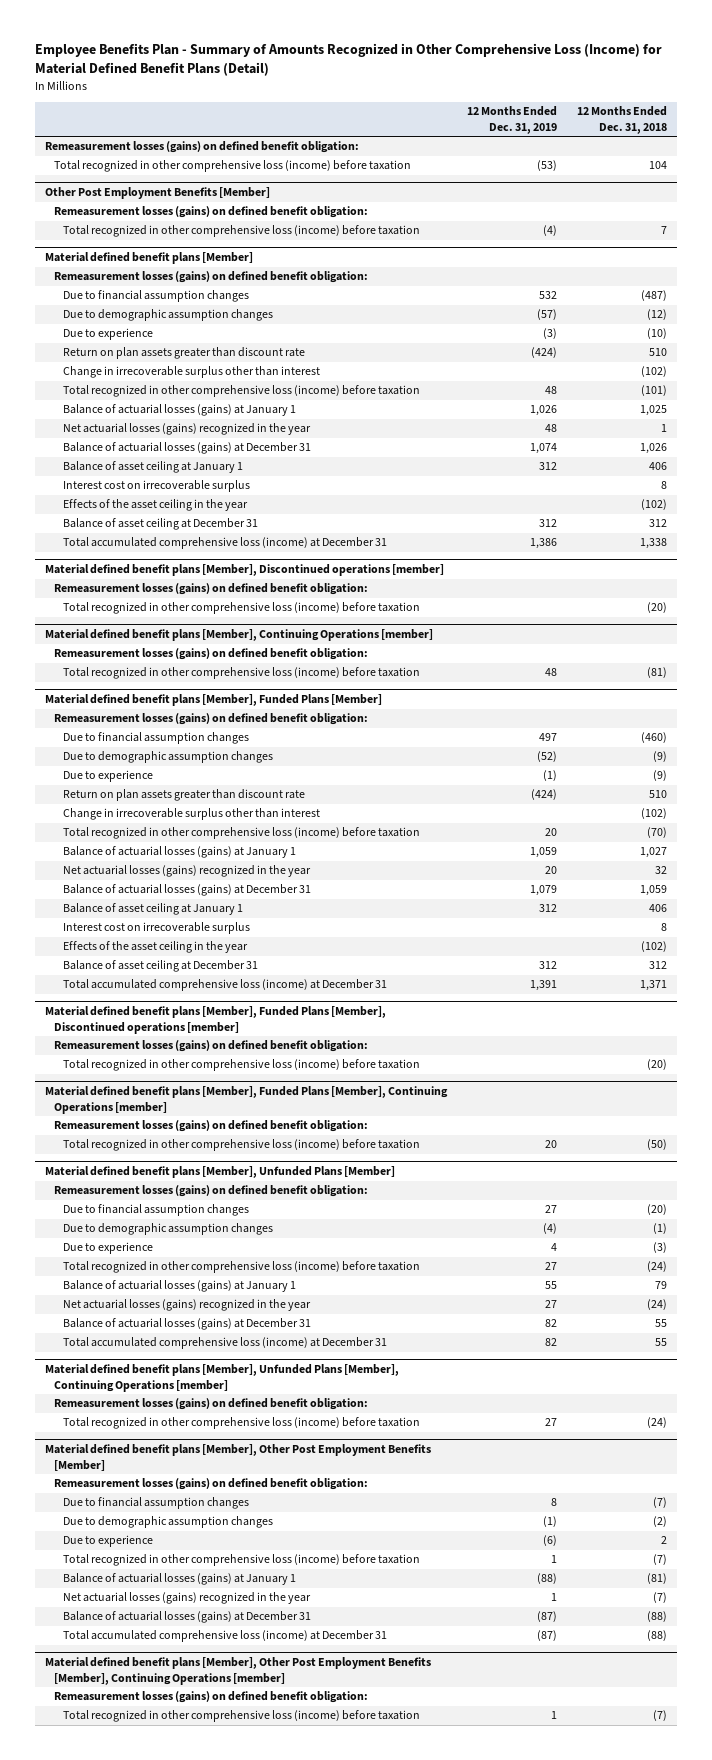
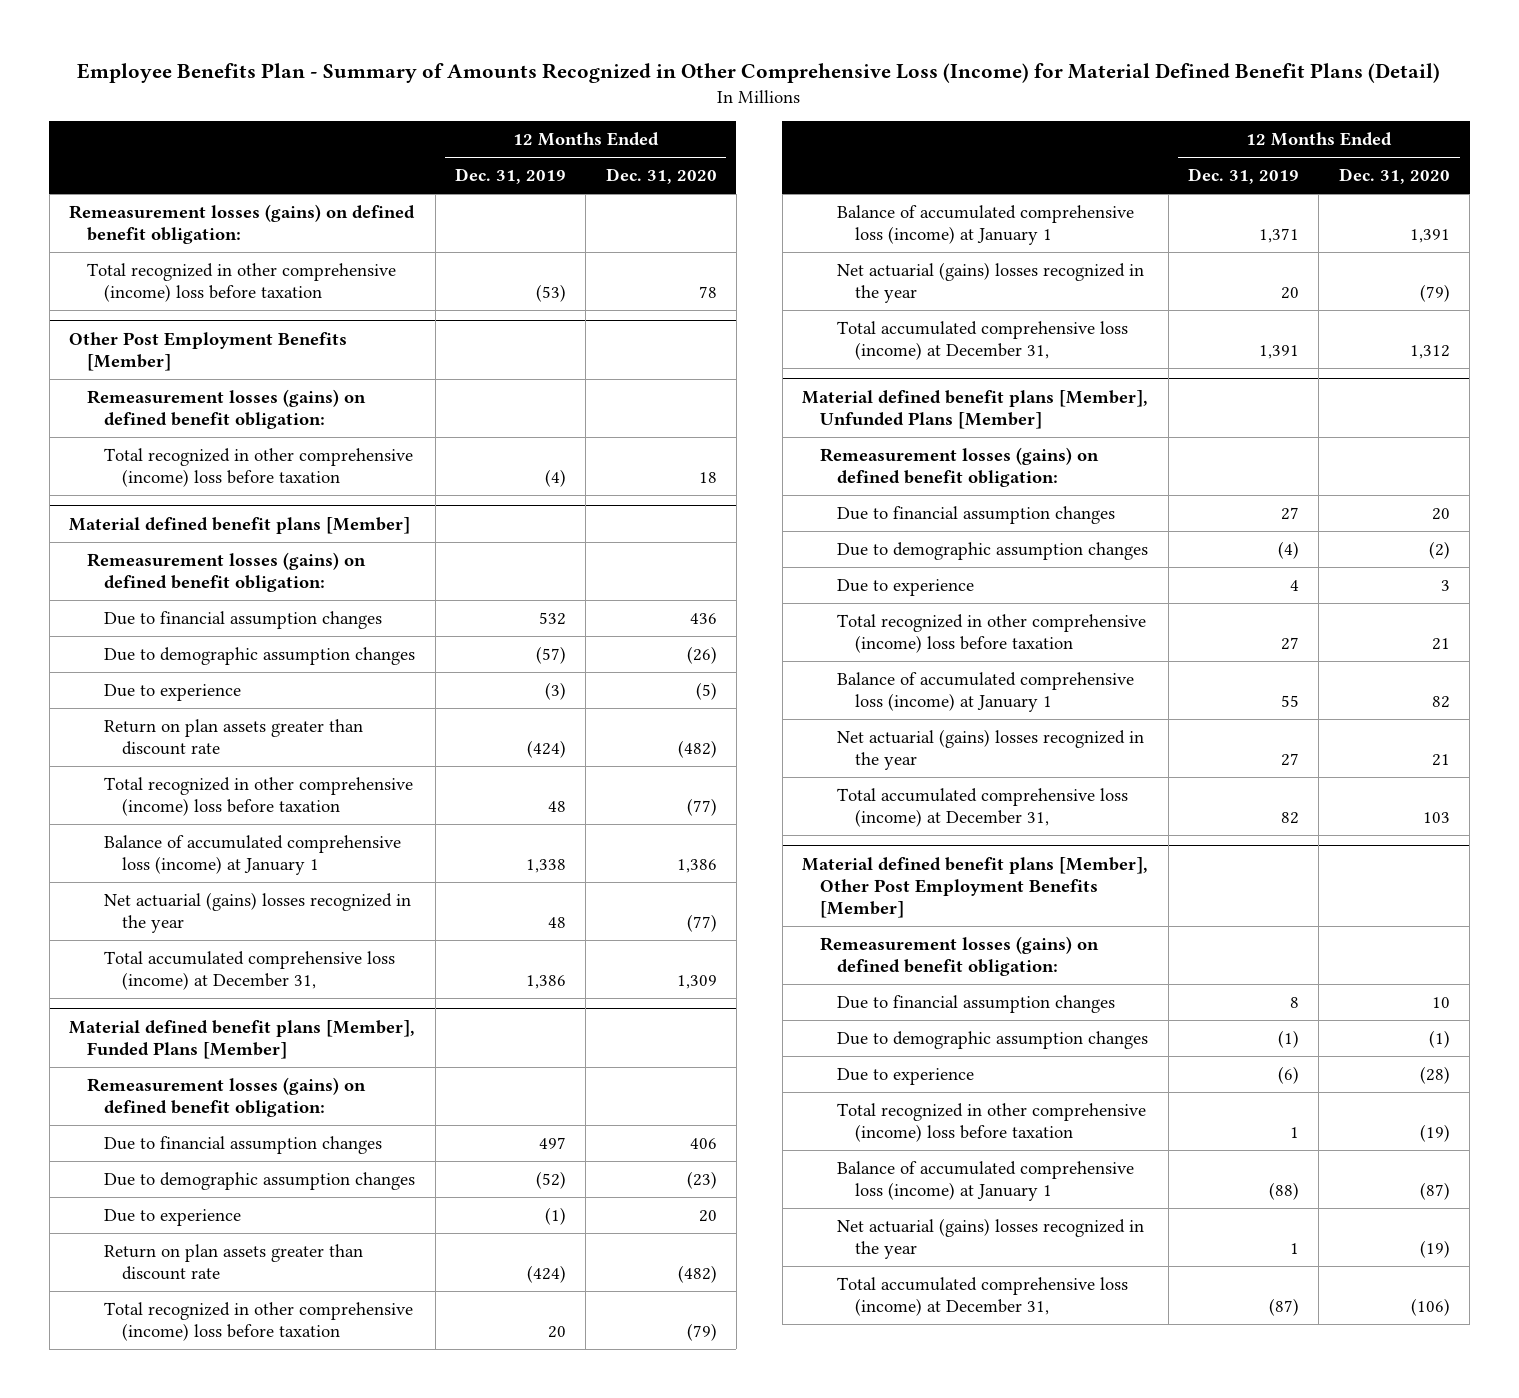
- | 12 Months Ended Dec. 31, 2019 | 12 Months Ended Dec. 31, 2018
+ | 12 Months Ended Dec. 31, 2019 | 12 Months Ended Dec. 31, 2020
- Total recognized in other comprehensive loss (income) before taxation | (53) | 104
+ Total recognized in other comprehensive (income) loss before taxation | (53) | 78
@ Other Post Employment Benefits [Member]
- Total recognized in other comprehensive loss (income) before taxation | (4) | 7
+ Total recognized in other comprehensive (income) loss before taxation | (4) | 18
@ Material defined benefit plans [Member]
- Change in irrecoverable surplus other than interest | | (102)
- Total recognized in other comprehensive loss (income) before taxation | 48 | (101)
- Balance of actuarial losses (gains) at January 1 | 1,026 | 1,025
- Net actuarial losses (gains) recognized in the year | 48 | 1
- Balance of actuarial losses (gains) at December 31 | 1,074 | 1,026
- Balance of asset ceiling at January 1 | 312 | 406
- Interest cost on irrecoverable surplus | | 8
- Effects of the asset ceiling in the year | | (102)
- Balance of asset ceiling at December 31 | 312 | 312
- Total accumulated comprehensive loss (income) at December 31 | 1,386 | 1,338
- Material defined benefit plans [Member], Discontinued operations [member]
- Remeasurement losses (gains) on defined benefit obligation:
- Total recognized in other comprehensive loss (income) before taxation | | (20)
- Material defined benefit plans [Member], Continuing Operations [member]
- Remeasurement losses (gains) on defined benefit obligation:
- Total recognized in other comprehensive loss (income) before taxation | 48 | (81)
@ Material defined benefit plans [Member]
+ Total recognized in other comprehensive (income) loss before taxation | 48 | (77)
+ Balance of accumulated comprehensive loss (income) at January 1 | 1,338 | 1,386
+ Net actuarial (gains) losses recognized in the year | 48 | (77)
+ Total accumulated comprehensive loss (income) at December 31, | 1,386 | 1,309
@ Material defined benefit plans [Member], Funded Plans [Member]
- Change in irrecoverable surplus other than interest | | (102)
- Total recognized in other comprehensive loss (income) before taxation | 20 | (70)
- Balance of actuarial losses (gains) at January 1 | 1,059 | 1,027
- Net actuarial losses (gains) recognized in the year | 20 | 32
- Balance of actuarial losses (gains) at December 31 | 1,079 | 1,059
- Balance of asset ceiling at January 1 | 312 | 406
- Interest cost on irrecoverable surplus | | 8
- Effects of the asset ceiling in the year | | (102)
- Balance of asset ceiling at December 31 | 312 | 312
- Total accumulated comprehensive loss (income) at December 31 | 1,391 | 1,371
- Material defined benefit plans [Member], Funded Plans [Member], Discontinued operations [member]
- Remeasurement losses (gains) on defined benefit obligation:
- Total recognized in other comprehensive loss (income) before taxation | | (20)
- Material defined benefit plans [Member], Funded Plans [Member], Continuing Operations [member]
- Remeasurement losses (gains) on defined benefit obligation:
- Total recognized in other comprehensive loss (income) before taxation | 20 | (50)
@ Material defined benefit plans [Member], Funded Plans [Member]
+ Total recognized in other comprehensive (income) loss before taxation | 20 | (79)
+ Balance of accumulated comprehensive loss (income) at January 1 | 1,371 | 1,391
+ Net actuarial (gains) losses recognized in the year | 20 | (79)
+ Total accumulated comprehensive loss (income) at December 31, | 1,391 | 1,312
@ Material defined benefit plans [Member], Unfunded Plans [Member]
- Total recognized in other comprehensive loss (income) before taxation | 27 | (24)
- Balance of actuarial losses (gains) at January 1 | 55 | 79
- Net actuarial losses (gains) recognized in the year | 27 | (24)
- Balance of actuarial losses (gains) at December 31 | 82 | 55
- Total accumulated comprehensive loss (income) at December 31 | 82 | 55
- Material defined benefit plans [Member], Unfunded Plans [Member], Continuing Operations [member]
- Remeasurement losses (gains) on defined benefit obligation:
- Total recognized in other comprehensive loss (income) before taxation | 27 | (24)
@ Material defined benefit plans [Member], Unfunded Plans [Member]
+ Total recognized in other comprehensive (income) loss before taxation | 27 | 21
+ Balance of accumulated comprehensive loss (income) at January 1 | 55 | 82
+ Net actuarial (gains) losses recognized in the year | 27 | 21
+ Total accumulated comprehensive loss (income) at December 31, | 82 | 103
@ Material defined benefit plans [Member], Other Post Employment Benefits [Member]
- Total recognized in other comprehensive loss (income) before taxation | 1 | (7)
- Balance of actuarial losses (gains) at January 1 | (88) | (81)
- Net actuarial losses (gains) recognized in the year | 1 | (7)
- Balance of actuarial losses (gains) at December 31 | (87) | (88)
- Total accumulated comprehensive loss (income) at December 31 | (87) | (88)
- Material defined benefit plans [Member], Other Post Employment Benefits [Member], Continuing Operations [member]
- Remeasurement losses (gains) on defined benefit obligation:
- Total recognized in other comprehensive loss (income) before taxation | 1 | (7)
@ Material defined benefit plans [Member], Other Post Employment Benefits [Member]
+ Total recognized in other comprehensive (income) loss before taxation | 1 | (19)
+ Balance of accumulated comprehensive loss (income) at January 1 | (88) | (87)
+ Net actuarial (gains) losses recognized in the year | 1 | (19)
+ Total accumulated comprehensive loss (income) at December 31, | (87) | (106)

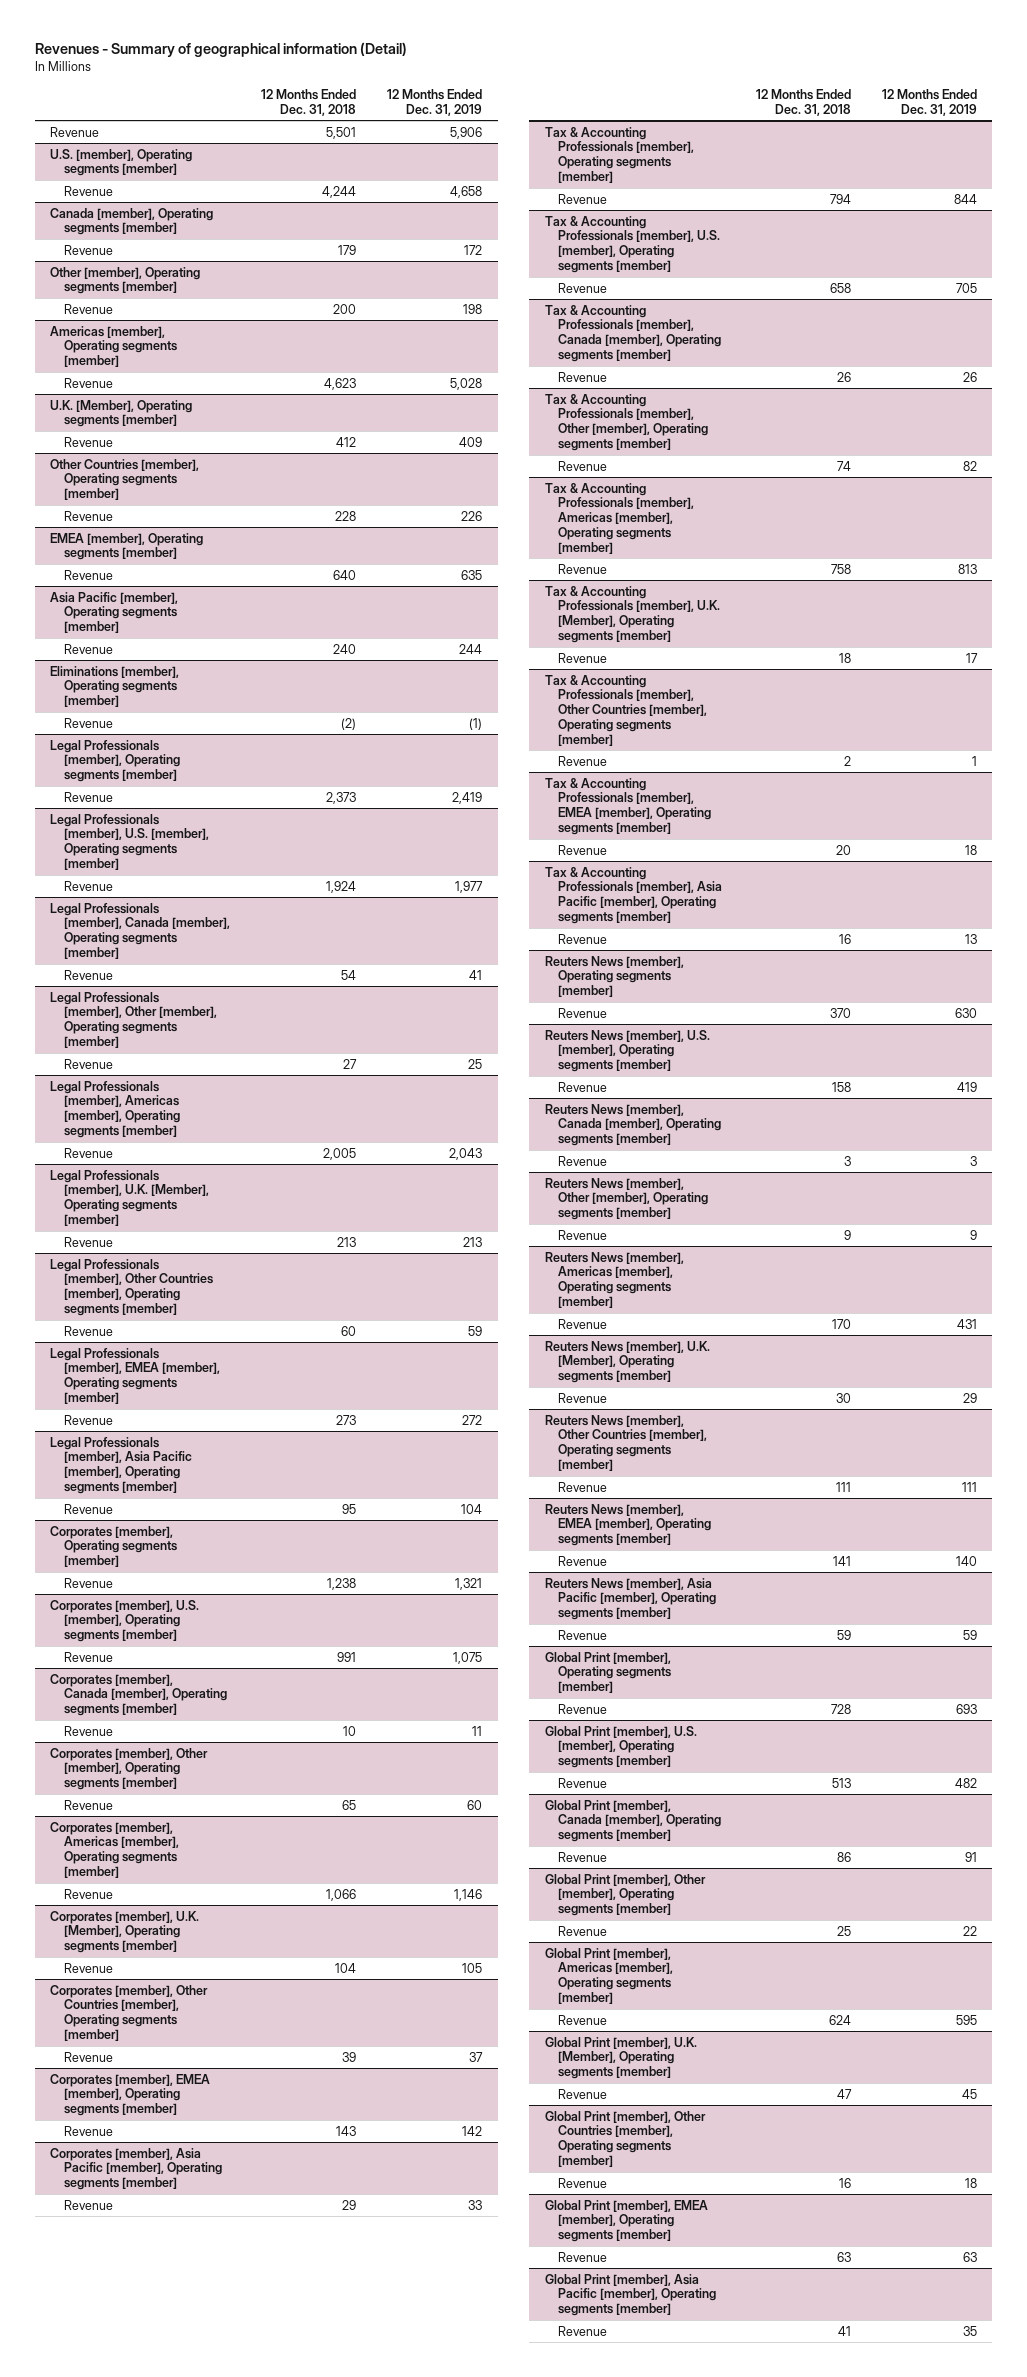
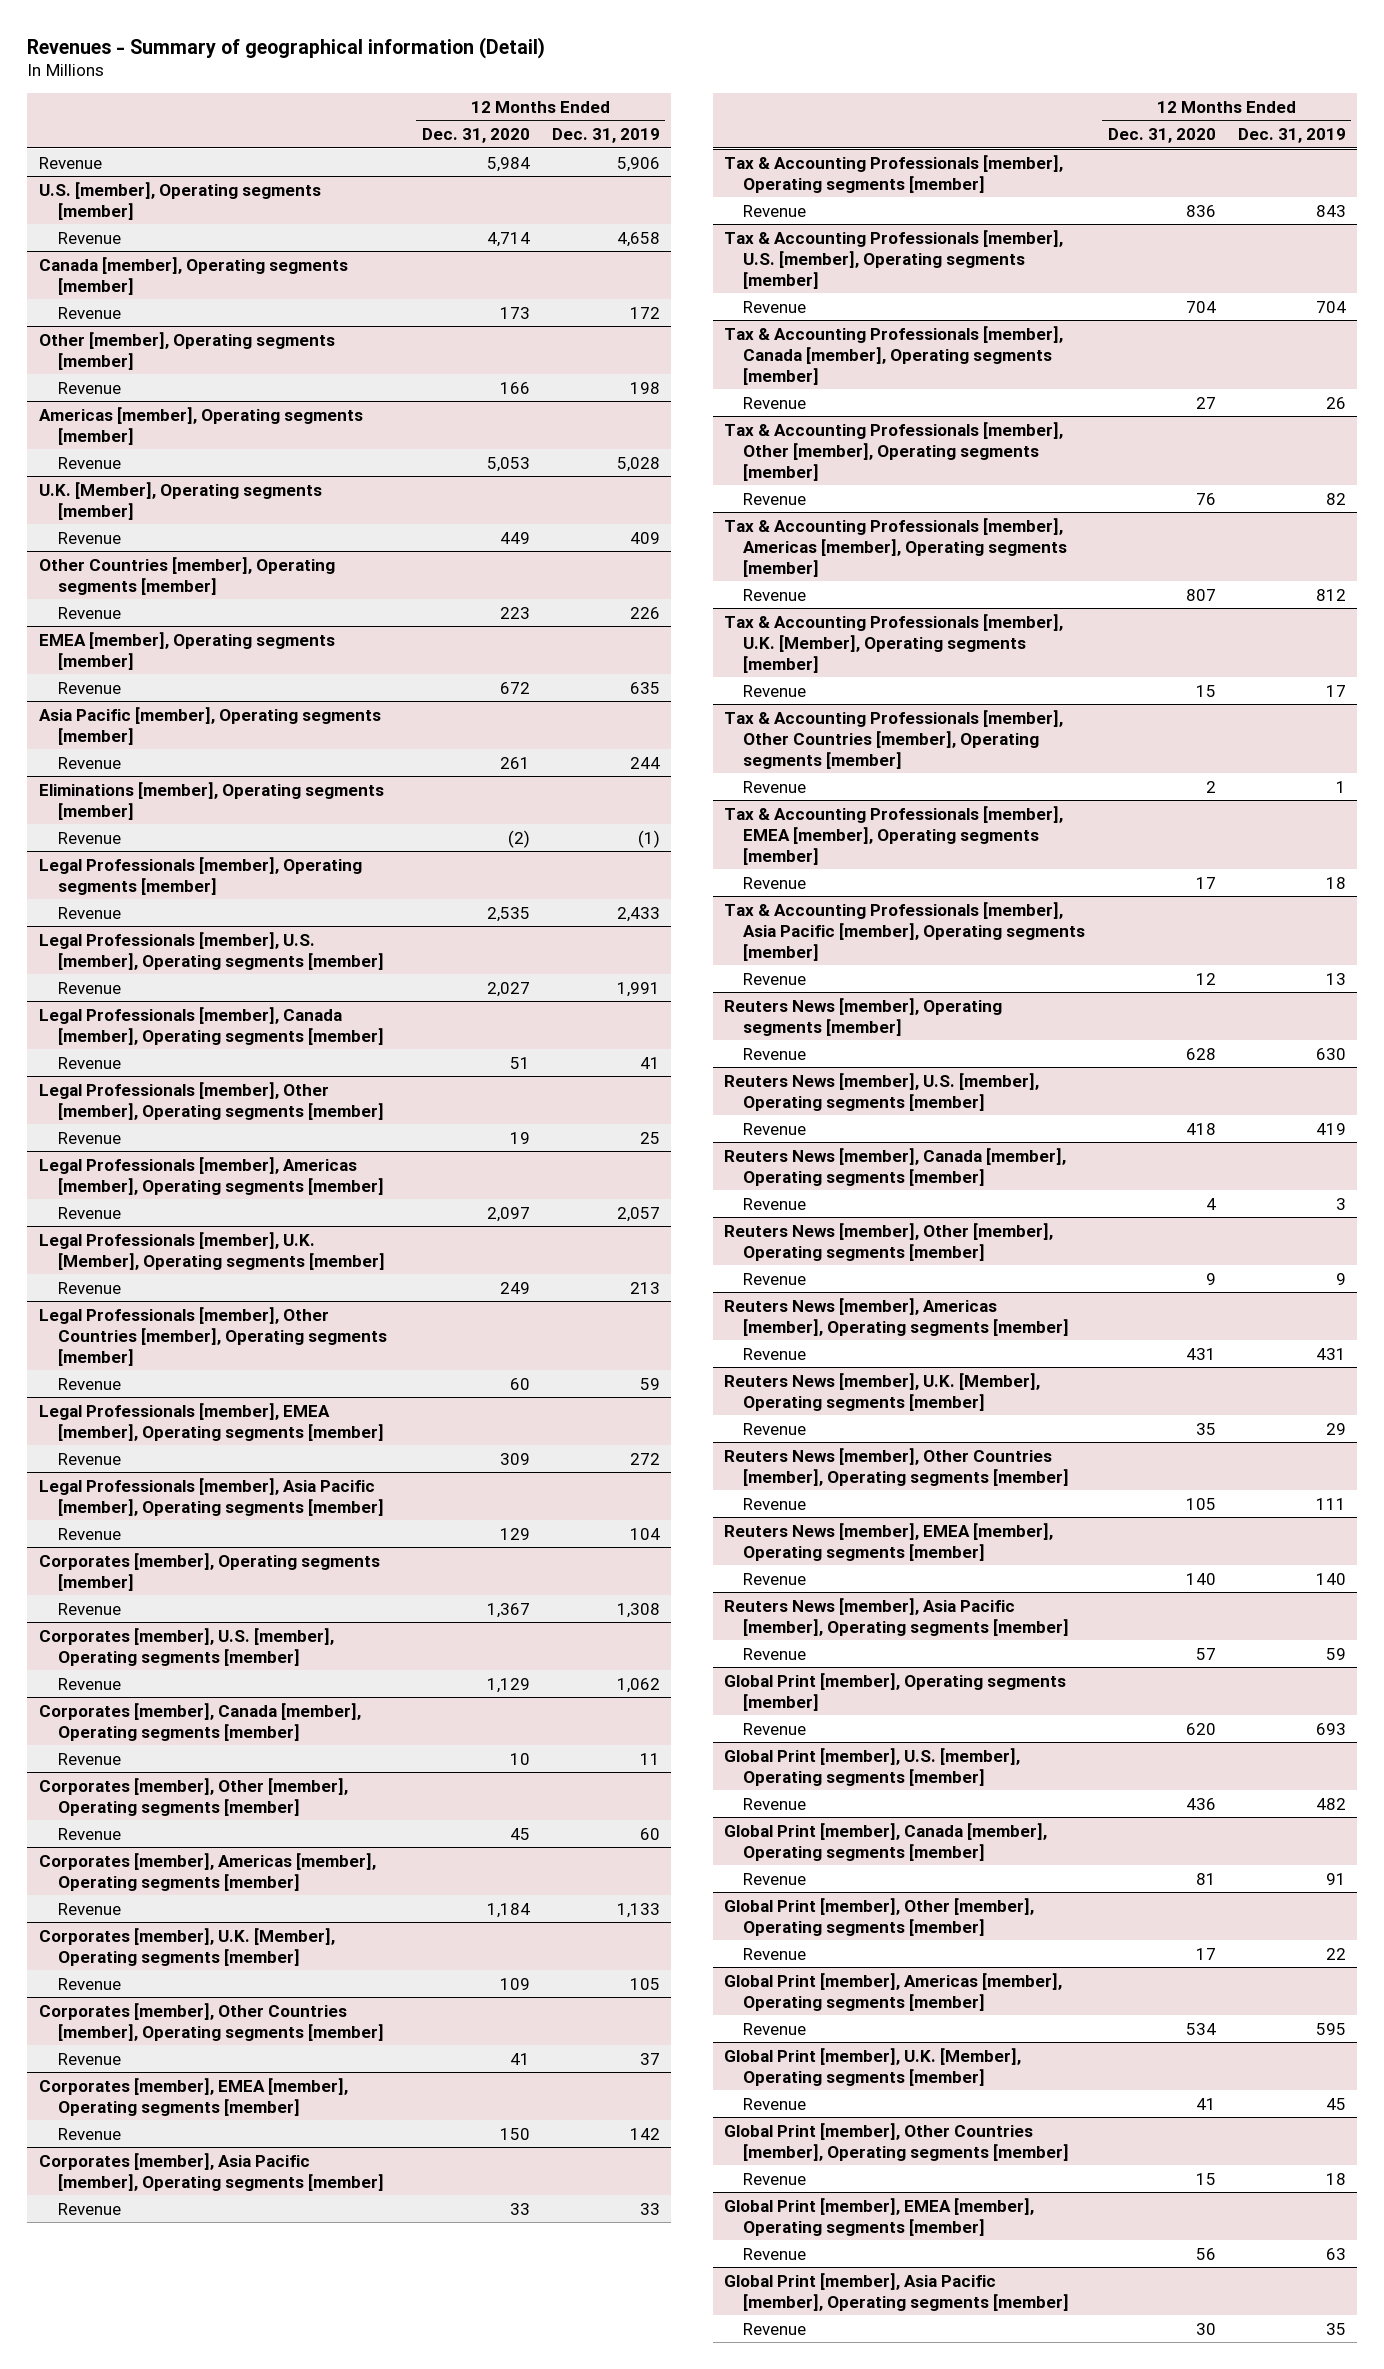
- | 12 Months Ended Dec. 31, 2018 | 12 Months Ended Dec. 31, 2019
+ | 12 Months Ended Dec. 31, 2020 | 12 Months Ended Dec. 31, 2019
@ Legal Professionals [member], Operating segments [member]
- Revenue | 2,373 | 2,419
+ Revenue | 2,535 | 2,433
@ Legal Professionals [member], U.S. [member], Operating segments [member]
- Revenue | 1,924 | 1,977
+ Revenue | 2,027 | 1,991
@ Legal Professionals [member], Americas [member], Operating segments [member]
- Revenue | 2,005 | 2,043
+ Revenue | 2,097 | 2,057
@ Corporates [member], Operating segments [member]
- Revenue | 1,238 | 1,321
+ Revenue | 1,367 | 1,308
@ Corporates [member], U.S. [member], Operating segments [member]
- Revenue | 991 | 1,075
+ Revenue | 1,129 | 1,062
@ Corporates [member], Americas [member], Operating segments [member]
- Revenue | 1,066 | 1,146
+ Revenue | 1,184 | 1,133
@ Tax & Accounting Professionals [member], Operating segments [member]
- Revenue | 794 | 844
+ Revenue | 836 | 843
@ Tax & Accounting Professionals [member], U.S. [member], Operating segments [member]
- Revenue | 658 | 705
+ Revenue | 704 | 704
@ Tax & Accounting Professionals [member], Americas [member], Operating segments [member]
- Revenue | 758 | 813
+ Revenue | 807 | 812

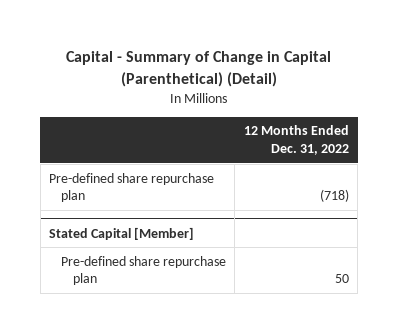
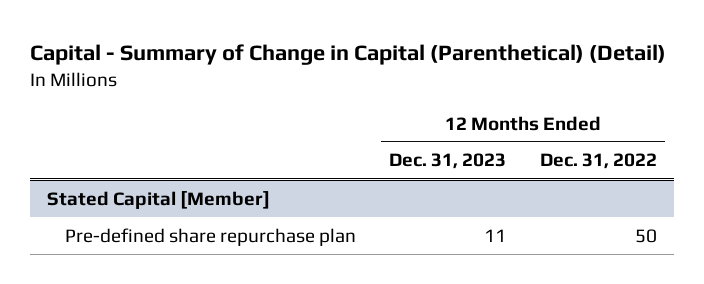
- | 12 Months Ended Dec. 31, 2022
+ | 12 Months Ended Dec. 31, 2023 | 12 Months Ended Dec. 31, 2022
- Pre-defined share repurchase plan | (718)

